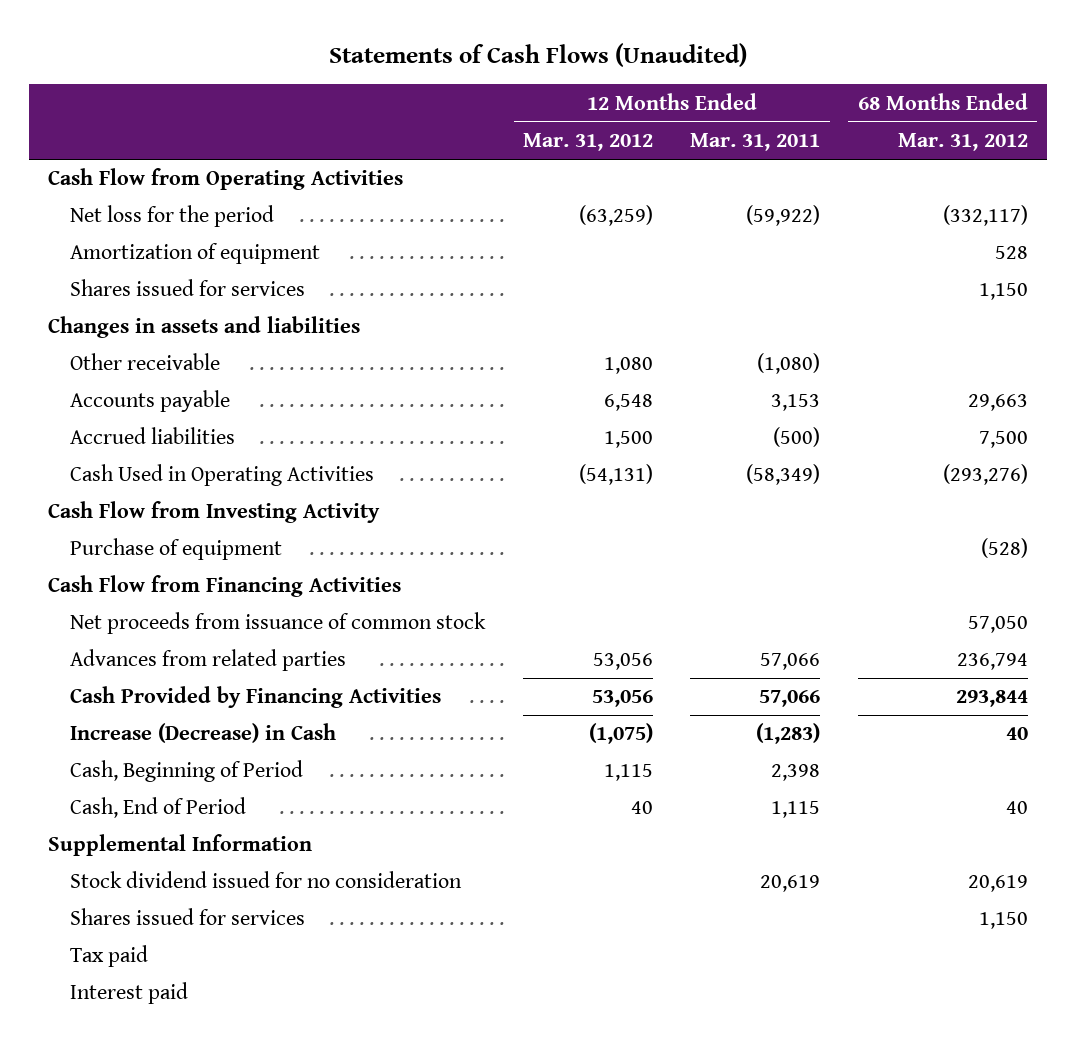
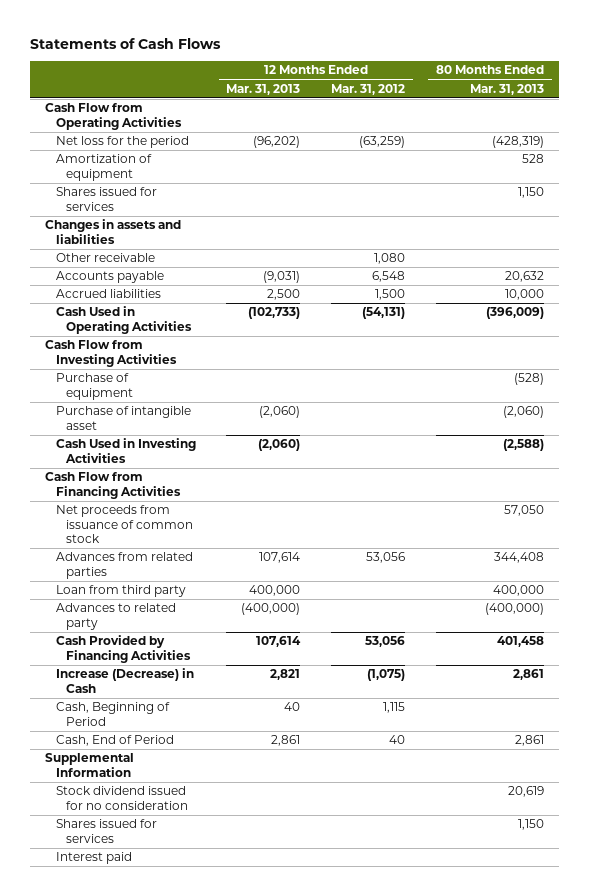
- Statements of Cash Flows (Unaudited)
+ Statements of Cash Flows
- | 12 Months Ended Mar. 31, 2012 | 12 Months Ended Mar. 31, 2011 | 68 Months Ended Mar. 31, 2012
+ | 12 Months Ended Mar. 31, 2013 | 12 Months Ended Mar. 31, 2012 | 80 Months Ended Mar. 31, 2013
- Cash Flow from Investing Activity
+ Cash Flow from Investing Activities
+ Purchase of intangible asset | (2,060) | | (2,060)
+ Cash Used in Investing Activities | (2,060) | | (2,588)
+ Loan from third party | 400,000 | | 400,000
+ Advances to related party | (400,000) | | (400,000)
- Tax paid

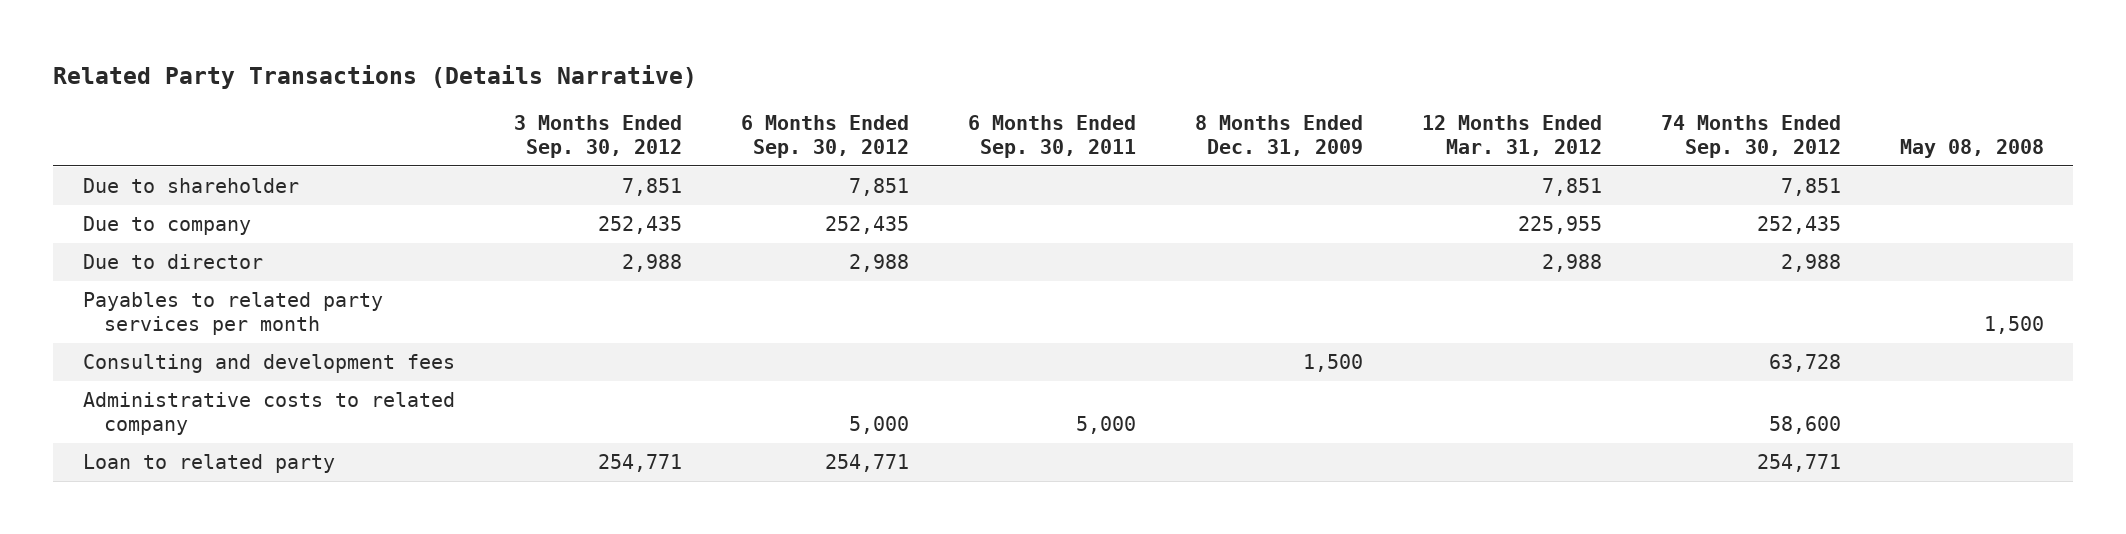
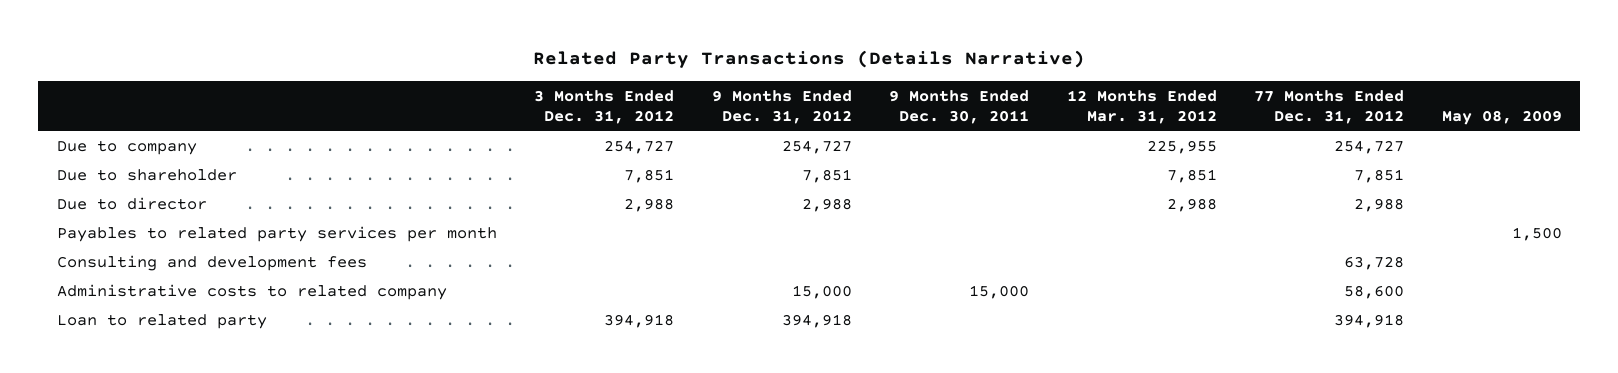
- | 3 Months Ended Sep. 30, 2012 | 6 Months Ended Sep. 30, 2012 | 6 Months Ended Sep. 30, 2011 | 8 Months Ended Dec. 31, 2009 | 12 Months Ended Mar. 31, 2012 | 74 Months Ended Sep. 30, 2012 | May 08, 2008
+ | 3 Months Ended Dec. 31, 2012 | 9 Months Ended Dec. 31, 2012 | 9 Months Ended Dec. 30, 2011 | 12 Months Ended Mar. 31, 2012 | 77 Months Ended Dec. 31, 2012 | May 08, 2009
moved down: Due to shareholder | 7,851 | 7,851 | | 7,851 | 7,851 |

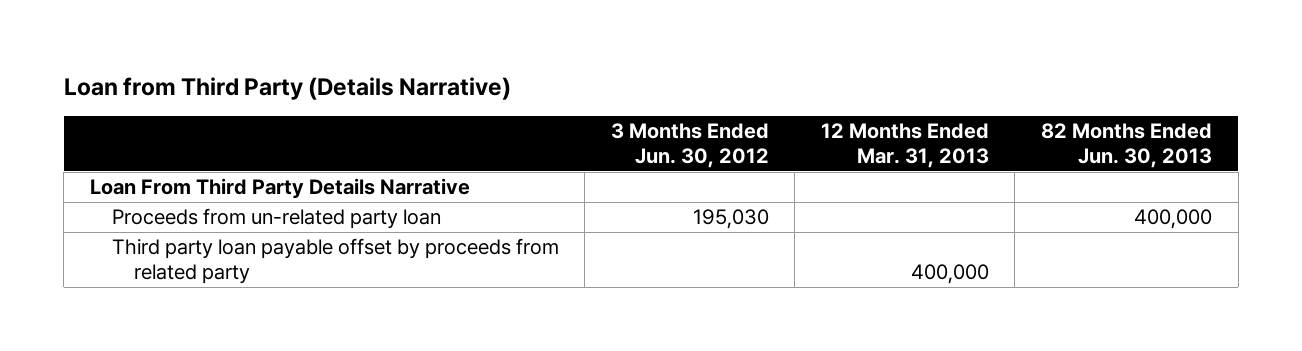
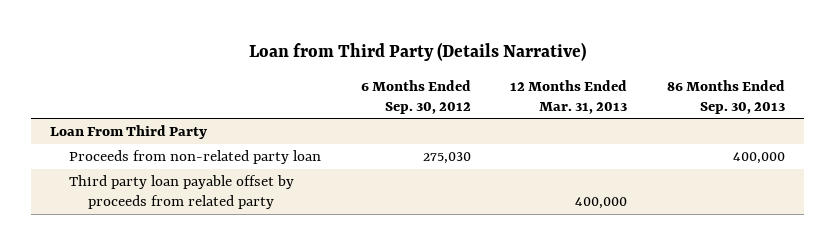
- | 3 Months Ended Jun. 30, 2012 | 12 Months Ended Mar. 31, 2013 | 82 Months Ended Jun. 30, 2013
+ | 6 Months Ended Sep. 30, 2012 | 12 Months Ended Mar. 31, 2013 | 86 Months Ended Sep. 30, 2013
- Loan From Third Party Details Narrative
- Proceeds from un-related party loan | 195,030 | | 400,000
+ Loan From Third Party
+ Proceeds from non-related party loan | 275,030 | | 400,000

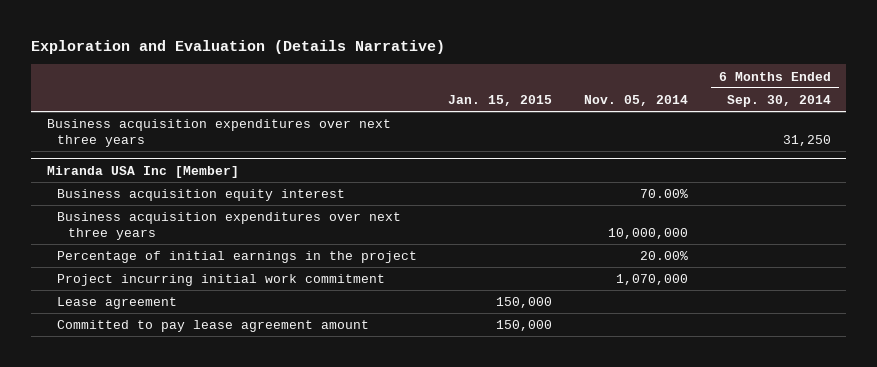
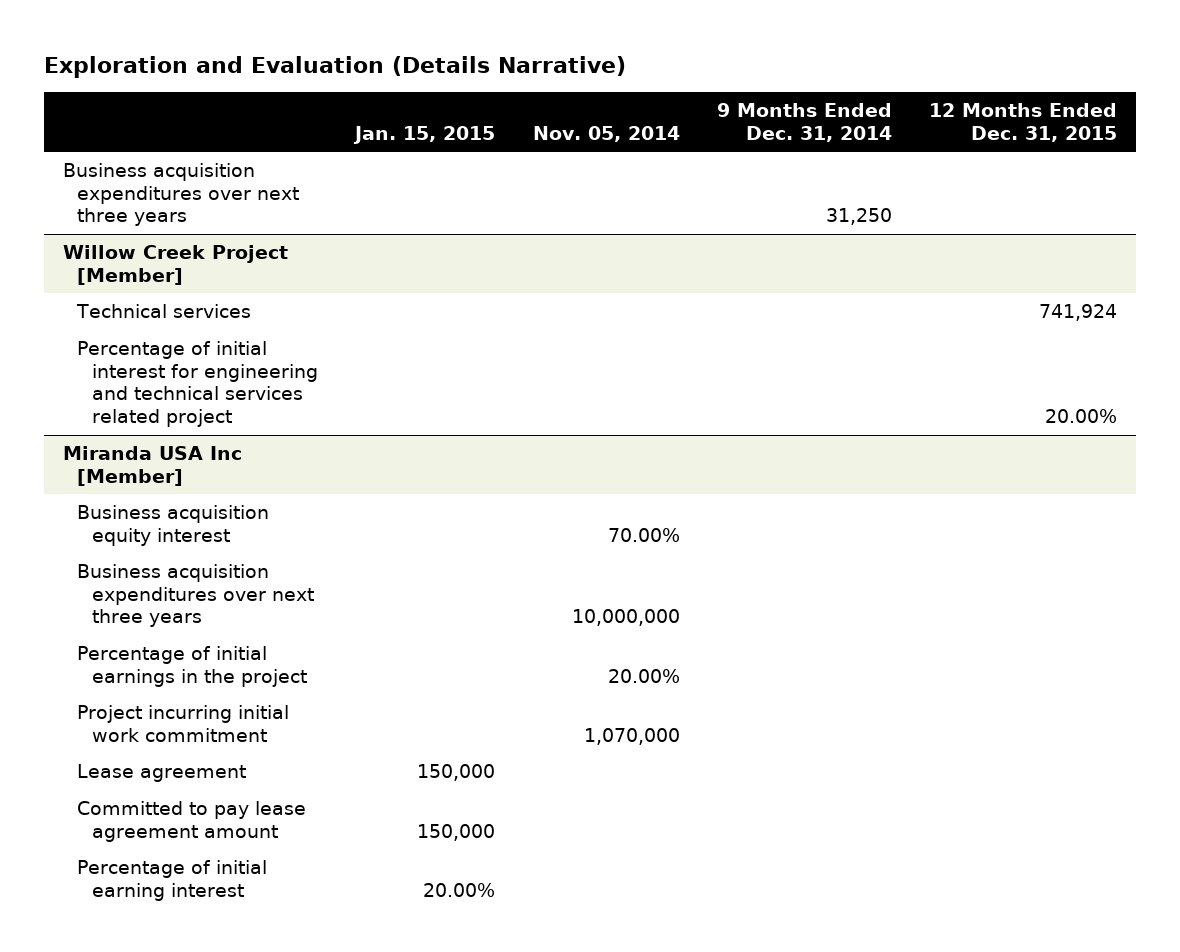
- | Jan. 15, 2015 | Nov. 05, 2014 | 6 Months Ended Sep. 30, 2014
+ | Jan. 15, 2015 | Nov. 05, 2014 | 9 Months Ended Dec. 31, 2014 | 12 Months Ended Dec. 31, 2015
+ Willow Creek Project [Member]
+ Technical services | | | | 741,924
+ Percentage of initial interest for engineering and technical services related project | | | | 20.00%
@ Miranda USA Inc [Member]
+ Percentage of initial earning interest | 20.00% | | |

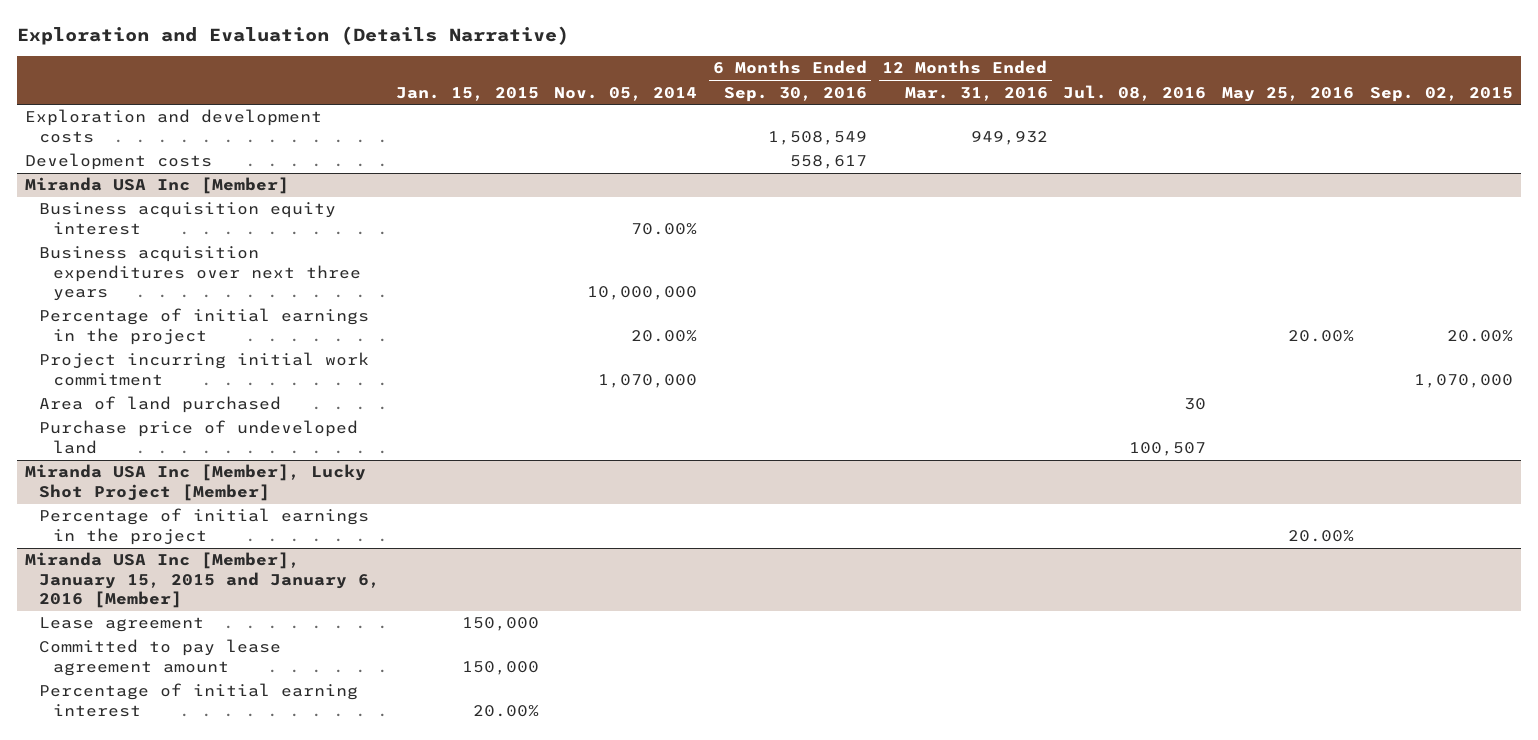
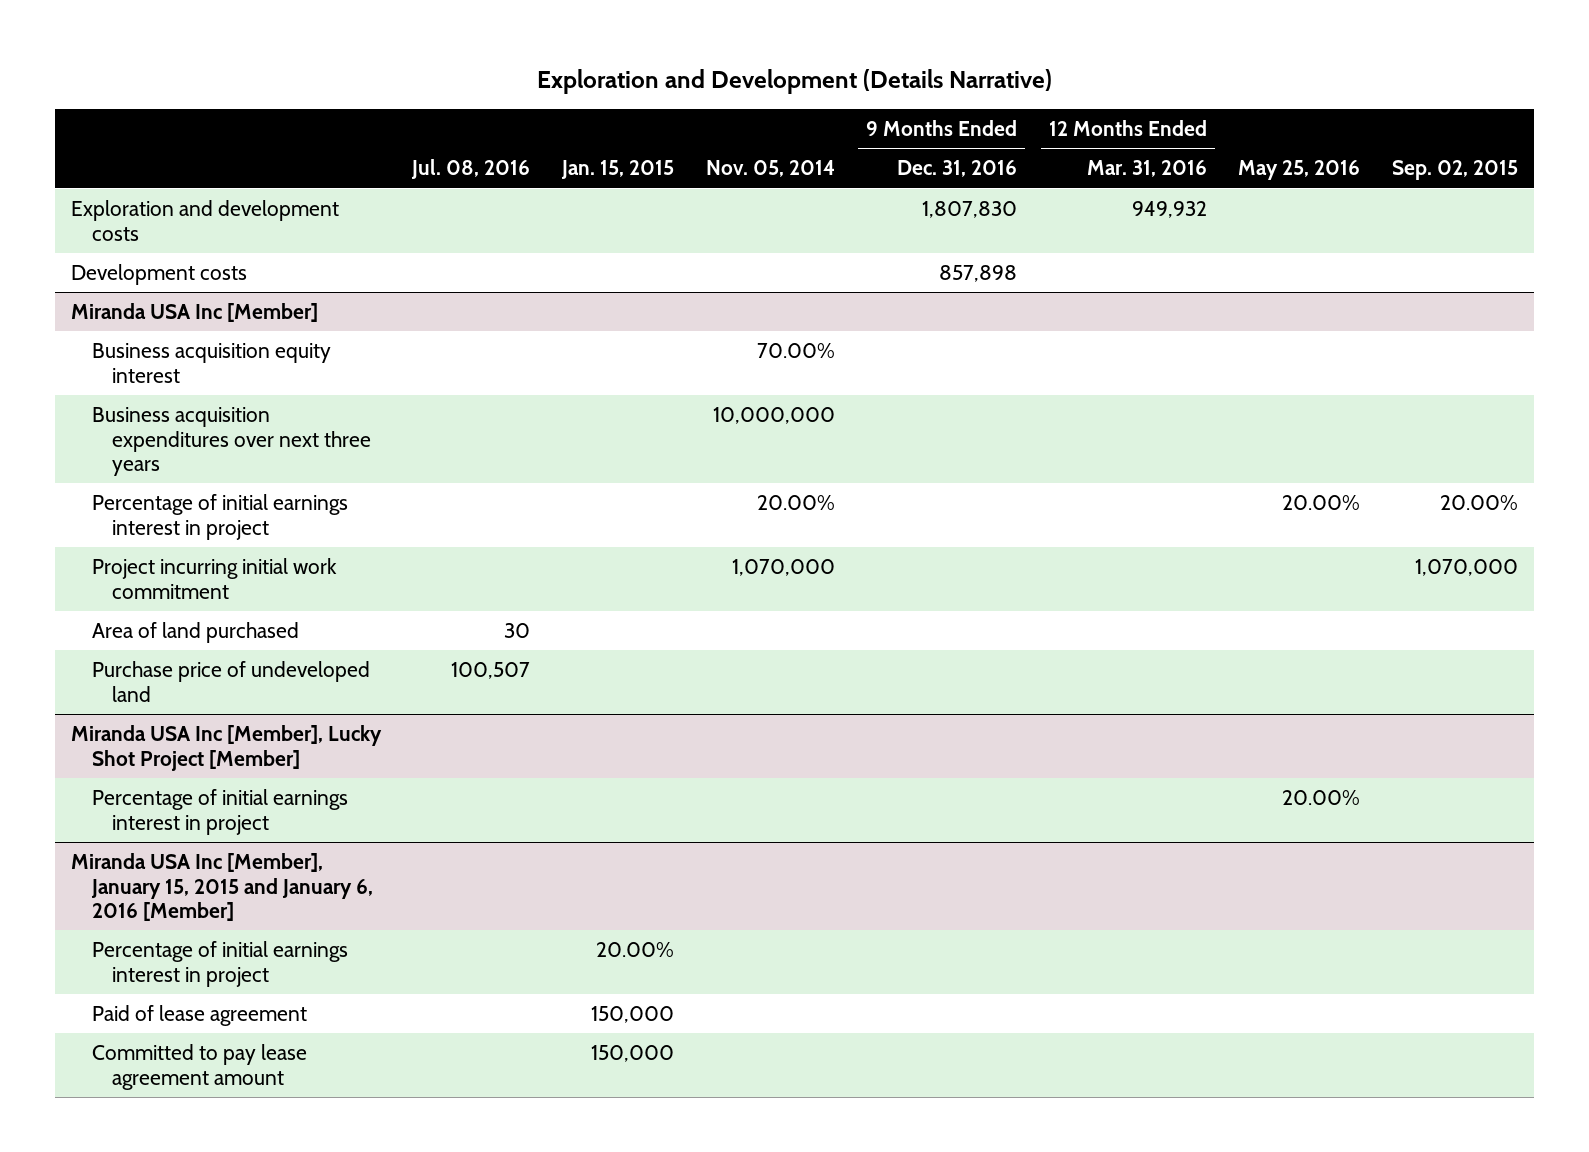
- Exploration and Evaluation (Details Narrative)
+ Exploration and Development (Details Narrative)
- | Jan. 15, 2015 | Nov. 05, 2014 | 6 Months Ended Sep. 30, 2016 | 12 Months Ended Mar. 31, 2016 | Jul. 08, 2016 | May 25, 2016 | Sep. 02, 2015
+ | Jul. 08, 2016 | Jan. 15, 2015 | Nov. 05, 2014 | 9 Months Ended Dec. 31, 2016 | 12 Months Ended Mar. 31, 2016 | May 25, 2016 | Sep. 02, 2015
@ Miranda USA Inc [Member]
- Percentage of initial earnings in the project | | 20.00% | | | | 20.00% | 20.00%
+ Percentage of initial earnings interest in project | | | 20.00% | | | 20.00% | 20.00%
@ Miranda USA Inc [Member], Lucky Shot Project [Member]
- Percentage of initial earnings in the project | | | | | | 20.00% |
+ Percentage of initial earnings interest in project | | | | | | 20.00% |
@ Miranda USA Inc [Member], January 15, 2015 and January 6, 2016 [Member]
- Lease agreement | 150,000 | | | | | |
+ Percentage of initial earnings interest in project | | 20.00% | | | | |
+ Paid of lease agreement | | 150,000 | | | | |
- Percentage of initial earning interest | 20.00% | | | | | |

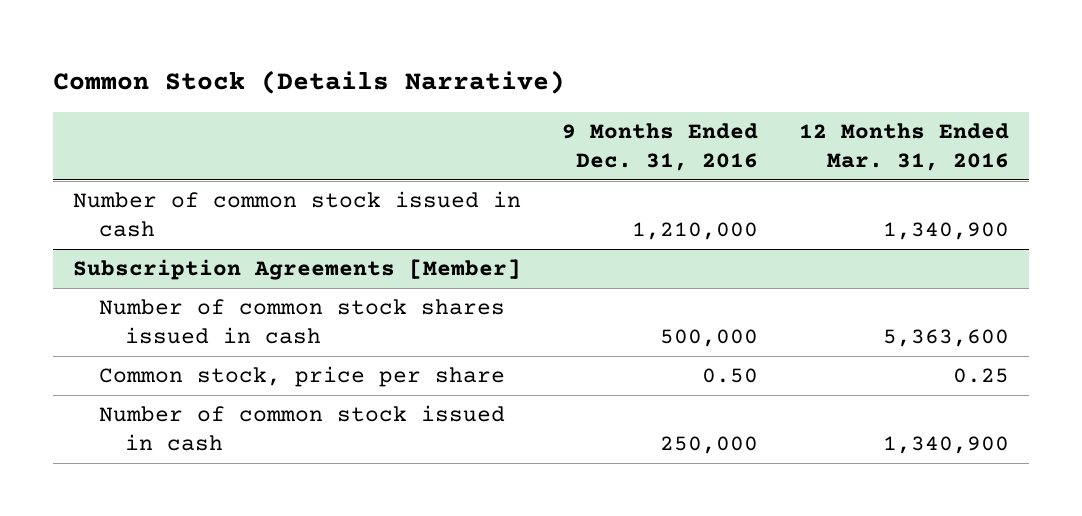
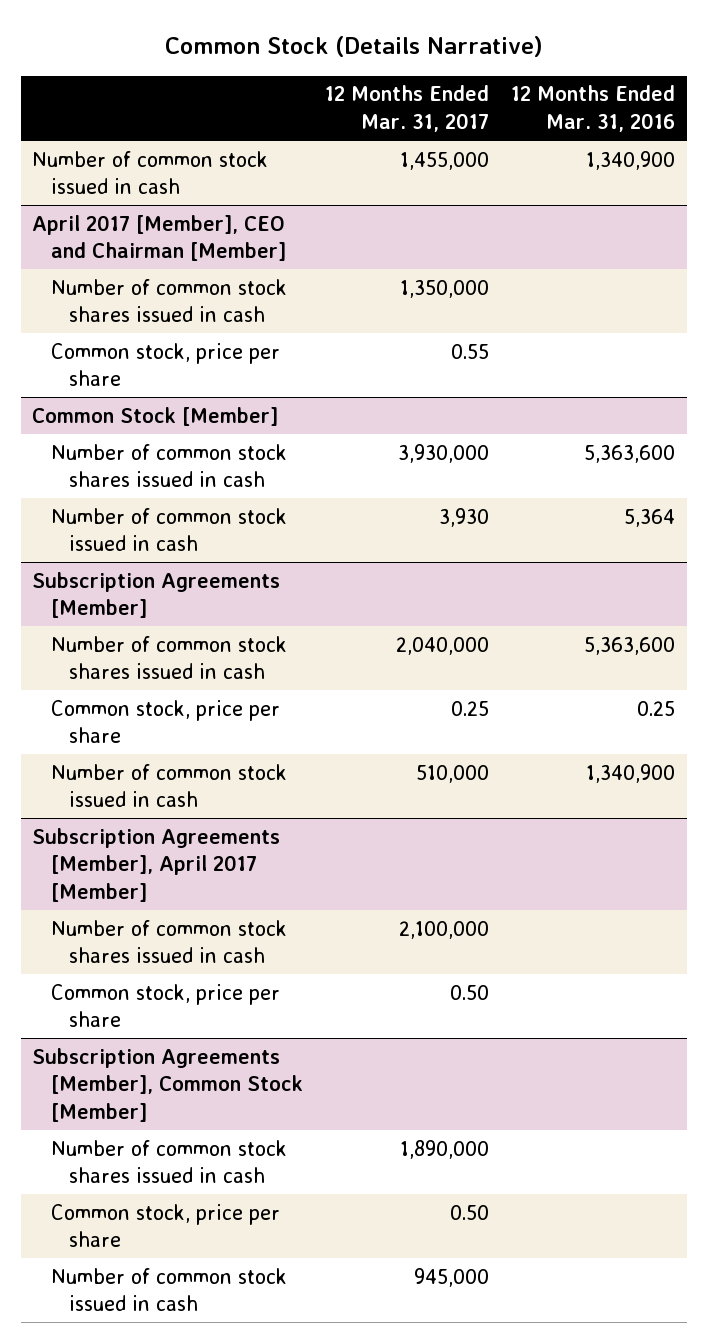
- | 9 Months Ended Dec. 31, 2016 | 12 Months Ended Mar. 31, 2016
+ | 12 Months Ended Mar. 31, 2017 | 12 Months Ended Mar. 31, 2016
+ April 2017 [Member], CEO and Chairman [Member]
+ Number of common stock shares issued in cash | 1,350,000 |
+ Common stock, price per share | 0.55 |
+ Common Stock [Member]
+ Number of common stock shares issued in cash | 3,930,000 | 5,363,600
+ Number of common stock issued in cash | 3,930 | 5,364
+ Subscription Agreements [Member], April 2017 [Member]
+ Number of common stock shares issued in cash | 2,100,000 |
+ Common stock, price per share | 0.50 |
+ Subscription Agreements [Member], Common Stock [Member]
+ Number of common stock shares issued in cash | 1,890,000 |
+ Common stock, price per share | 0.50 |
+ Number of common stock issued in cash | 945,000 |

